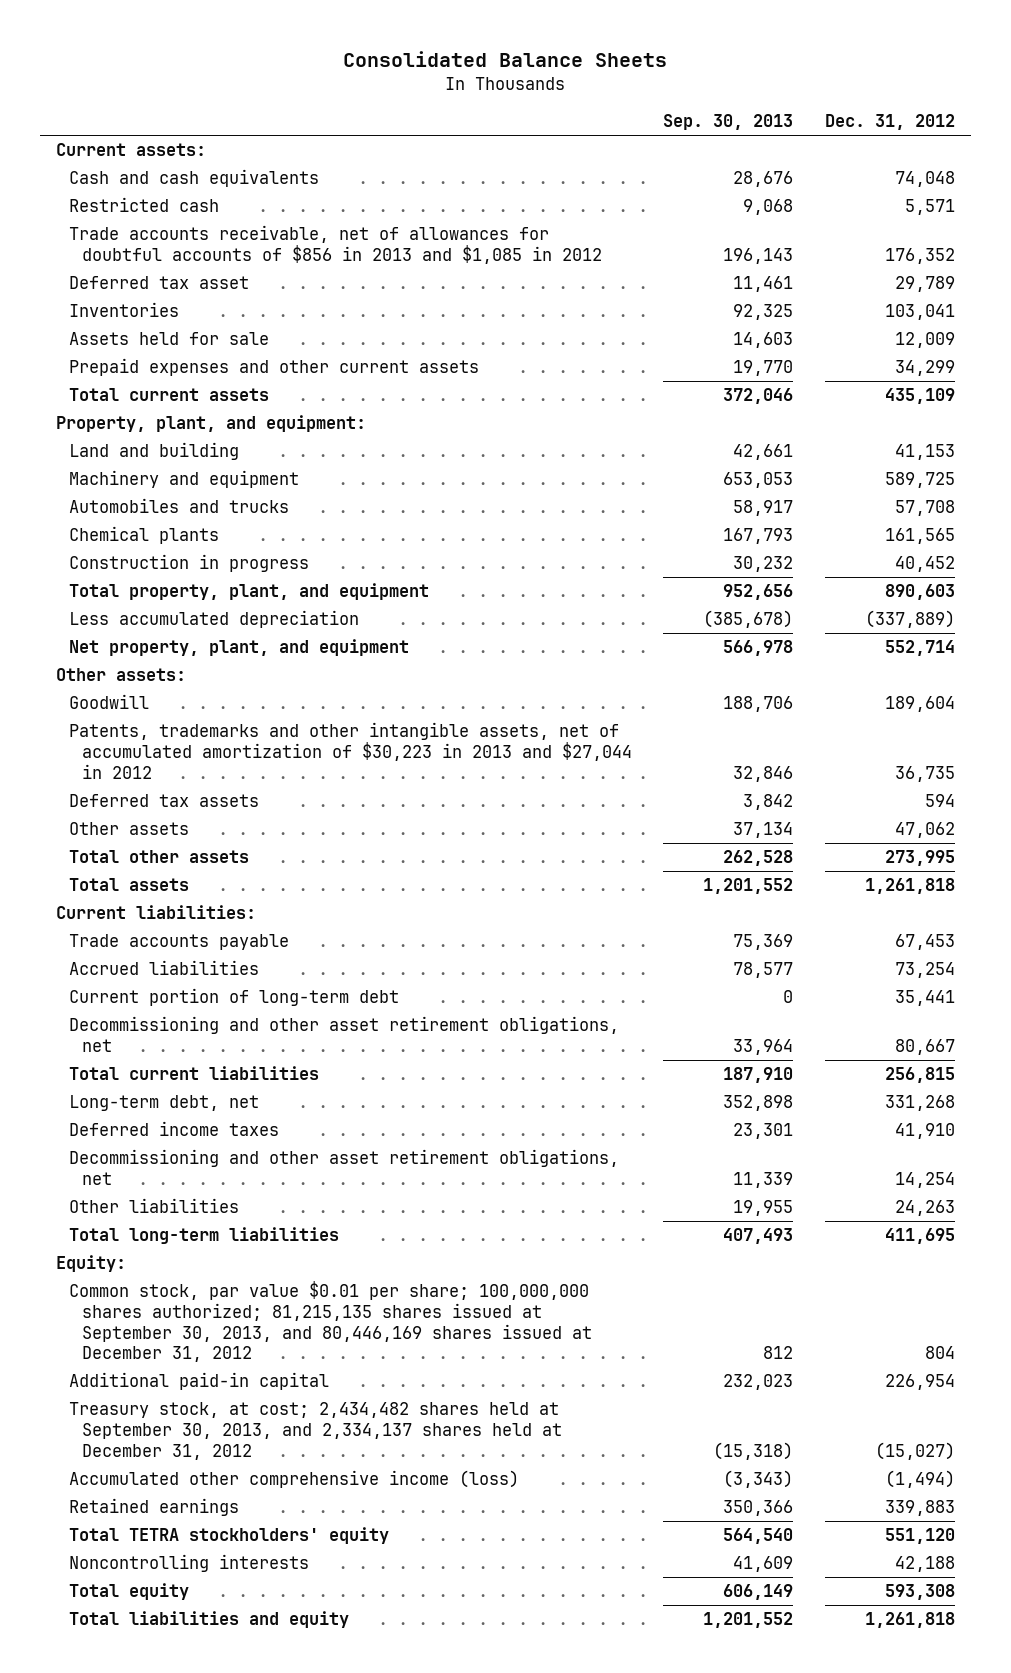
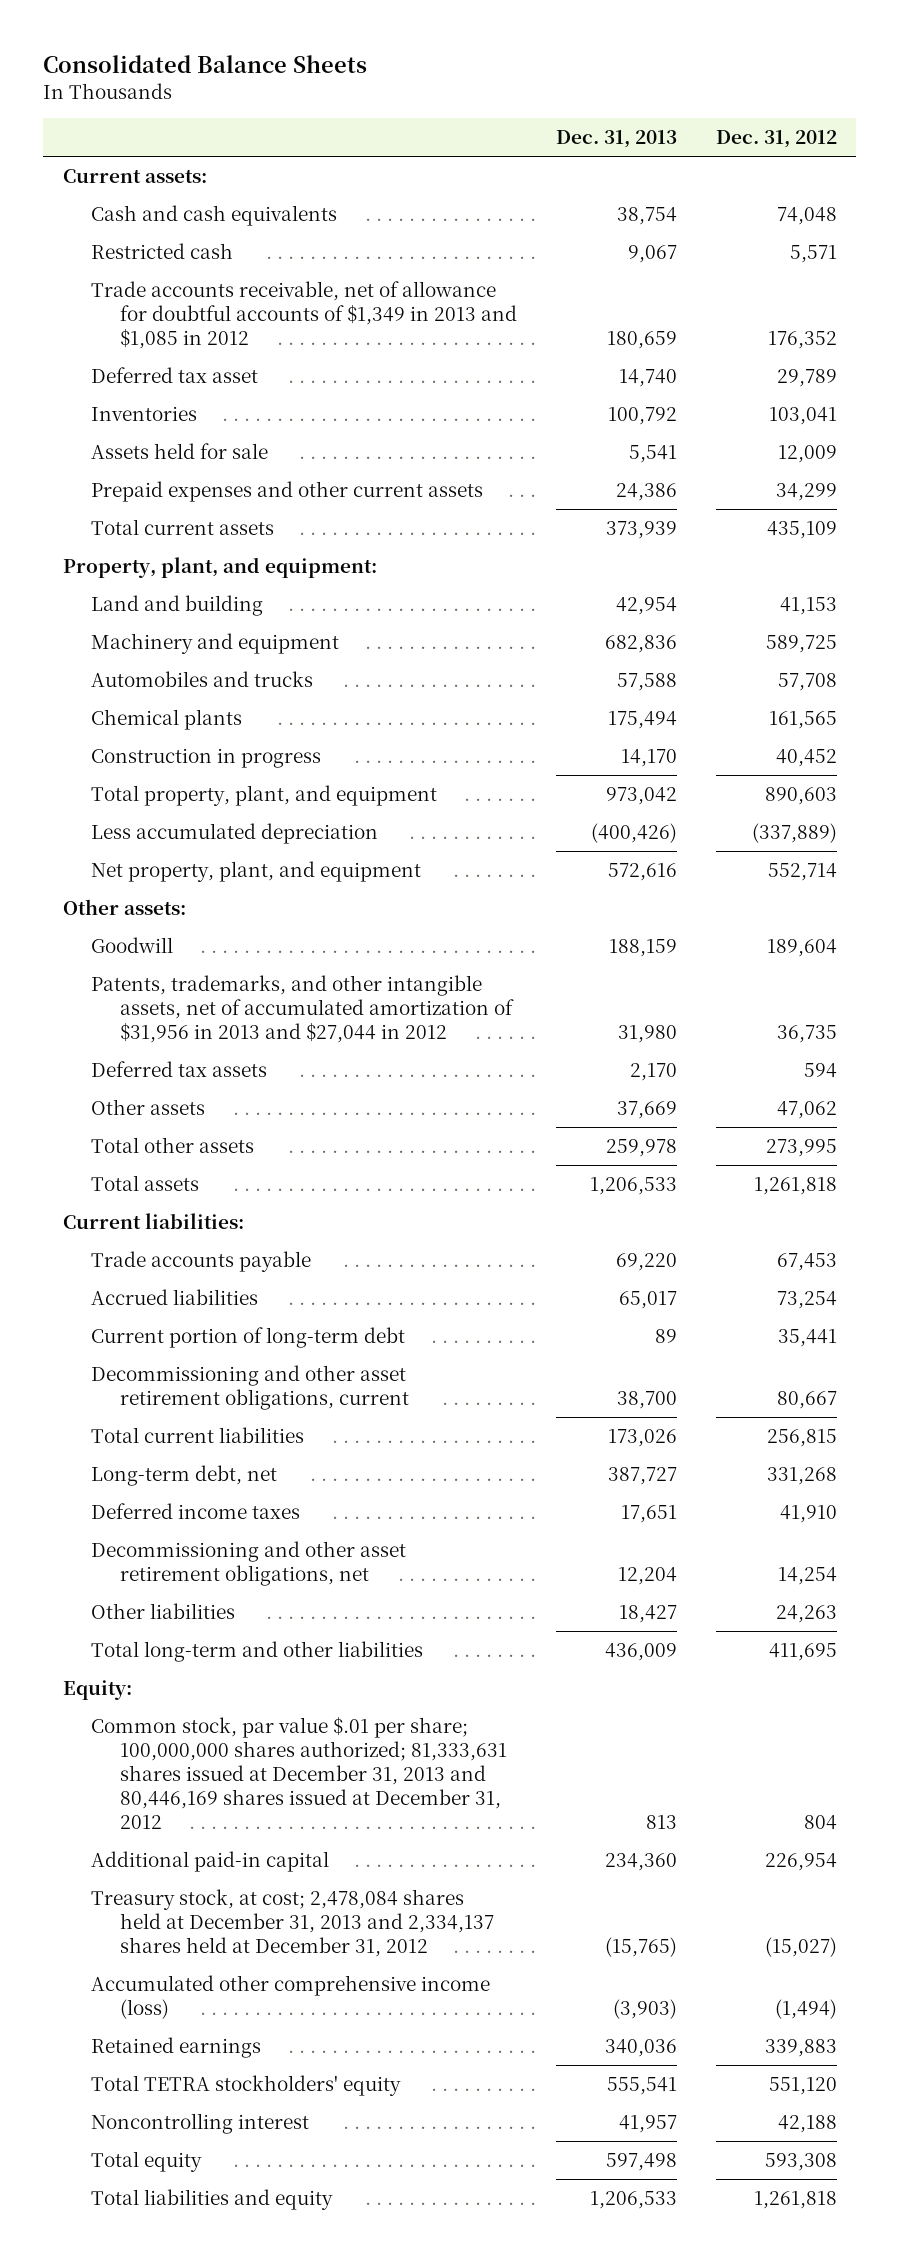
- | Sep. 30, 2013 | Dec. 31, 2012
+ | Dec. 31, 2013 | Dec. 31, 2012
- Trade accounts receivable, net of allowances for doubtful accounts of $856 in 2013 and $1,085 in 2012 | 196,143 | 176,352
+ Trade accounts receivable, net of allowance for doubtful accounts of $1,349 in 2013 and $1,085 in 2012 | 180,659 | 176,352
- Patents, trademarks and other intangible assets, net of accumulated amortization of $30,223 in 2013 and $27,044 in 2012 | 32,846 | 36,735
+ Patents, trademarks, and other intangible assets, net of accumulated amortization of $31,956 in 2013 and $27,044 in 2012 | 31,980 | 36,735
- Decommissioning and other asset retirement obligations, net | 33,964 | 80,667
+ Decommissioning and other asset retirement obligations, current | 38,700 | 80,667
- Total long-term liabilities | 407,493 | 411,695
+ Total long-term and other liabilities | 436,009 | 411,695
- Common stock, par value $0.01 per share; 100,000,000 shares authorized; 81,215,135 shares issued at September 30, 2013, and 80,446,169 shares issued at December 31, 2012 | 812 | 804
+ Common stock, par value $.01 per share; 100,000,000 shares authorized; 81,333,631 shares issued at December 31, 2013 and 80,446,169 shares issued at December 31, 2012 | 813 | 804
- Treasury stock, at cost; 2,434,482 shares held at September 30, 2013, and 2,334,137 shares held at December 31, 2012 | (15,318) | (15,027)
+ Treasury stock, at cost; 2,478,084 shares held at December 31, 2013 and 2,334,137 shares held at December 31, 2012 | (15,765) | (15,027)
- Noncontrolling interests | 41,609 | 42,188
+ Noncontrolling interest | 41,957 | 42,188

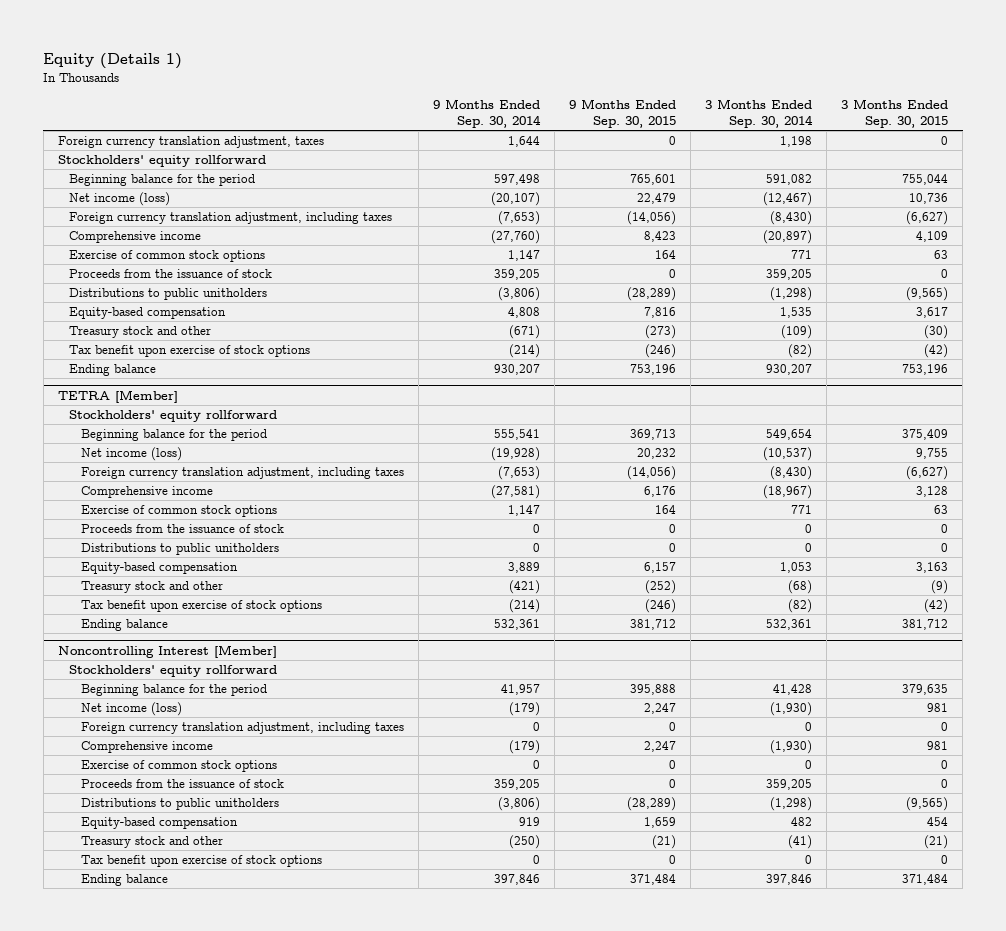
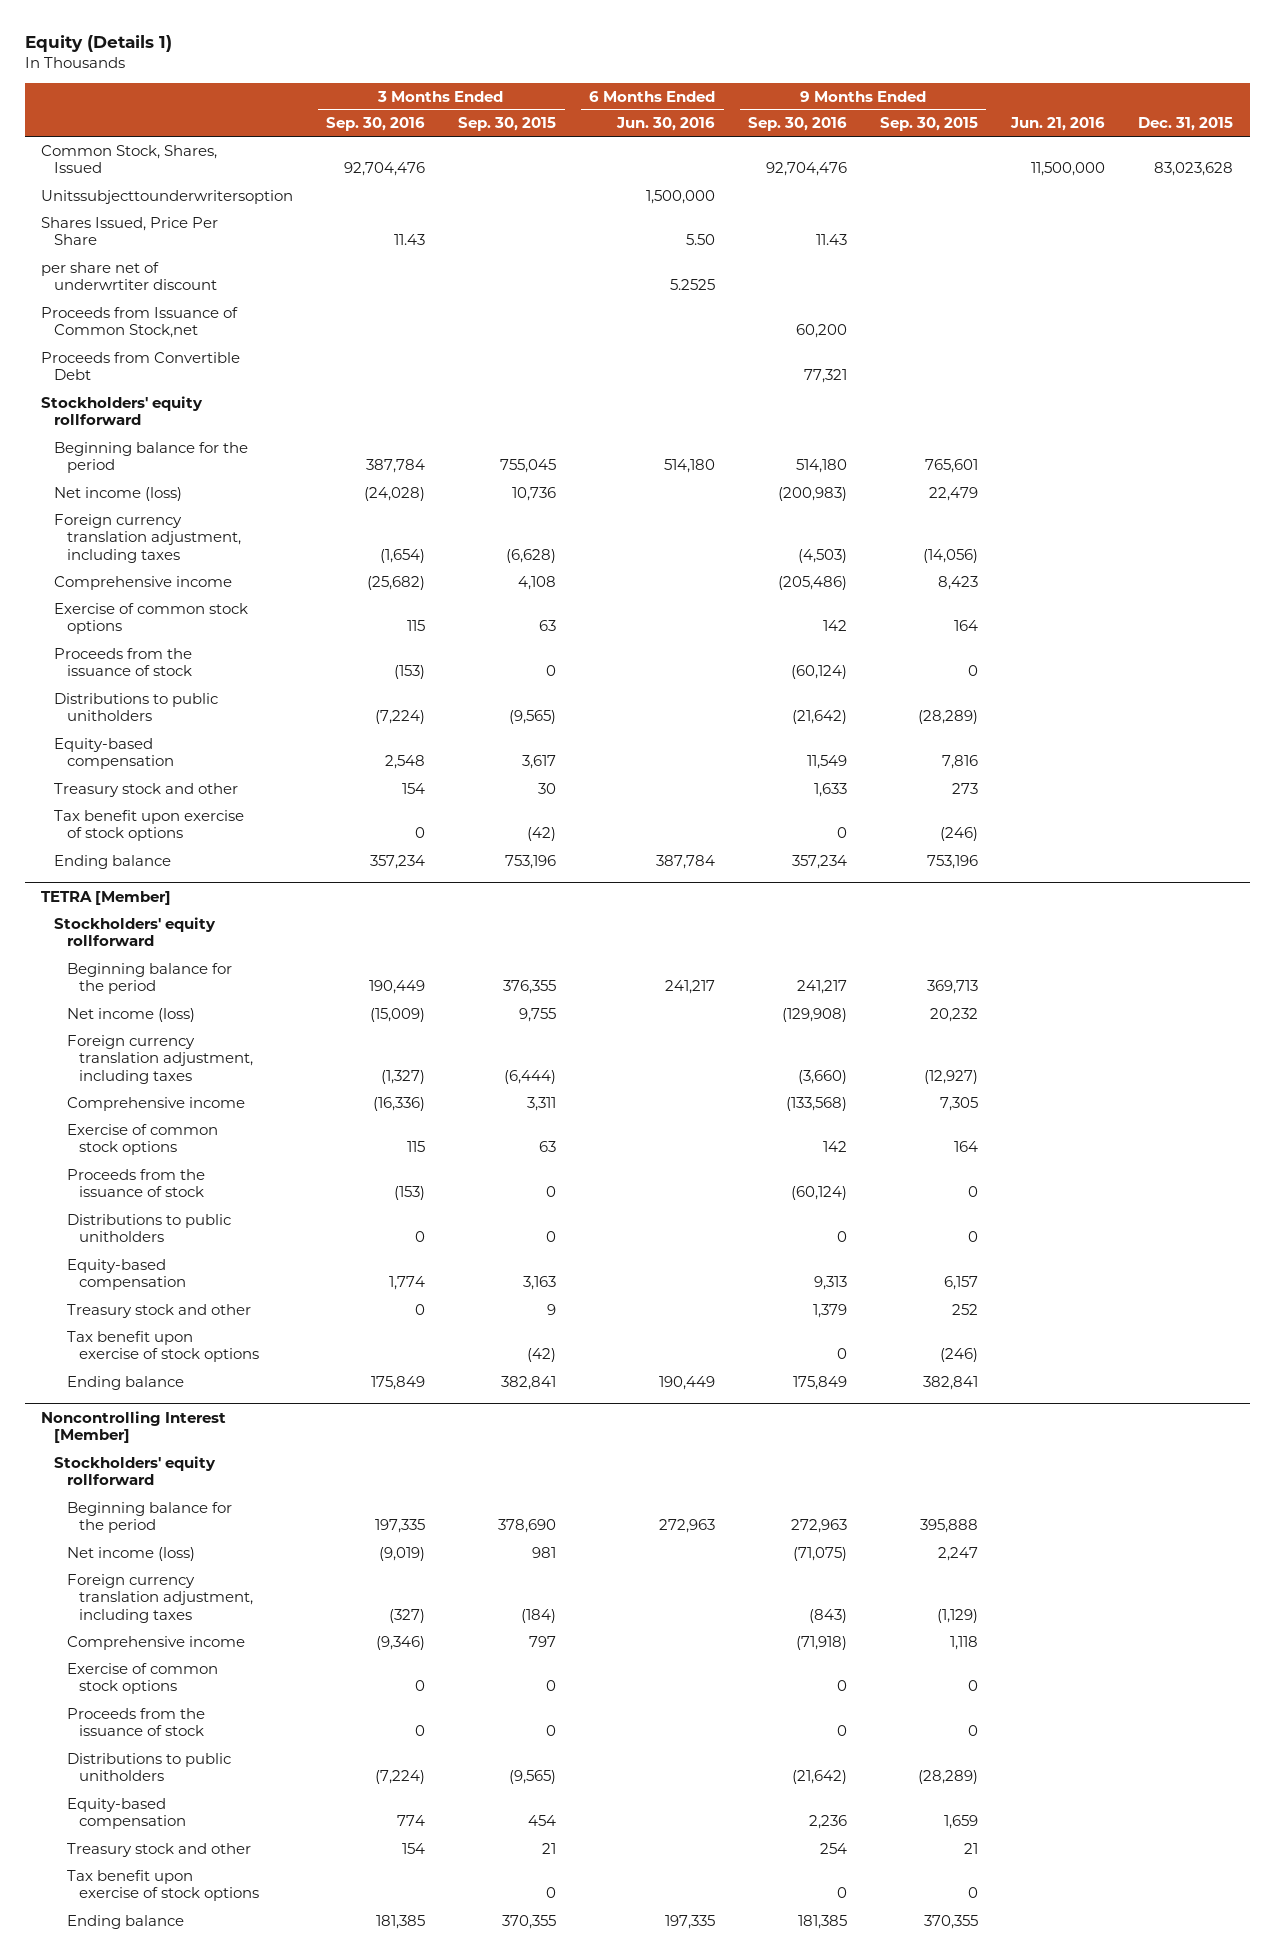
- | 9 Months Ended Sep. 30, 2014 | 9 Months Ended Sep. 30, 2015 | 3 Months Ended Sep. 30, 2014 | 3 Months Ended Sep. 30, 2015
+ | 3 Months Ended Sep. 30, 2016 | 3 Months Ended Sep. 30, 2015 | 6 Months Ended Jun. 30, 2016 | 9 Months Ended Sep. 30, 2016 | 9 Months Ended Sep. 30, 2015 | Jun. 21, 2016 | Dec. 31, 2015
- Foreign currency translation adjustment, taxes | 1,644 | 0 | 1,198 | 0
+ Common Stock, Shares, Issued | 92,704,476 | | | 92,704,476 | | 11,500,000 | 83,023,628
+ Unitssubjecttounderwritersoption | | | 1,500,000 | | | |
+ Shares Issued, Price Per Share | 11.43 | | 5.50 | 11.43 | | |
+ per share net of underwrtiter discount | | | 5.2525 | | | |
+ Proceeds from Issuance of Common Stock,net | | | | 60,200 | | |
+ Proceeds from Convertible Debt | | | | 77,321 | | |
- Beginning balance for the period | 597,498 | 765,601 | 591,082 | 755,044
+ Beginning balance for the period | 387,784 | 755,045 | 514,180 | 514,180 | 765,601 | |
- Foreign currency translation adjustment, including taxes | (7,653) | (14,056) | (8,430) | (6,627)
- Comprehensive income | (27,760) | 8,423 | (20,897) | 4,109
+ Foreign currency translation adjustment, including taxes | (1,654) | (6,628) | | (4,503) | (14,056) | |
+ Comprehensive income | (25,682) | 4,108 | | (205,486) | 8,423 | |
- Treasury stock and other | (671) | (273) | (109) | (30)
+ Treasury stock and other | 154 | 30 | | 1,633 | 273 | |
@ TETRA [Member]
- Beginning balance for the period | 555,541 | 369,713 | 549,654 | 375,409
+ Beginning balance for the period | 190,449 | 376,355 | 241,217 | 241,217 | 369,713 | |
- Foreign currency translation adjustment, including taxes | (7,653) | (14,056) | (8,430) | (6,627)
- Comprehensive income | (27,581) | 6,176 | (18,967) | 3,128
+ Foreign currency translation adjustment, including taxes | (1,327) | (6,444) | | (3,660) | (12,927) | |
+ Comprehensive income | (16,336) | 3,311 | | (133,568) | 7,305 | |
- Treasury stock and other | (421) | (252) | (68) | (9)
+ Treasury stock and other | 0 | 9 | | 1,379 | 252 | |
- Ending balance | 532,361 | 381,712 | 532,361 | 381,712
+ Ending balance | 175,849 | 382,841 | 190,449 | 175,849 | 382,841 | |
@ Noncontrolling Interest [Member]
- Beginning balance for the period | 41,957 | 395,888 | 41,428 | 379,635
+ Beginning balance for the period | 197,335 | 378,690 | 272,963 | 272,963 | 395,888 | |
- Foreign currency translation adjustment, including taxes | 0 | 0 | 0 | 0
- Comprehensive income | (179) | 2,247 | (1,930) | 981
+ Foreign currency translation adjustment, including taxes | (327) | (184) | | (843) | (1,129) | |
+ Comprehensive income | (9,346) | 797 | | (71,918) | 1,118 | |
- Treasury stock and other | (250) | (21) | (41) | (21)
+ Treasury stock and other | 154 | 21 | | 254 | 21 | |
- Ending balance | 397,846 | 371,484 | 397,846 | 371,484
+ Ending balance | 181,385 | 370,355 | 197,335 | 181,385 | 370,355 | |

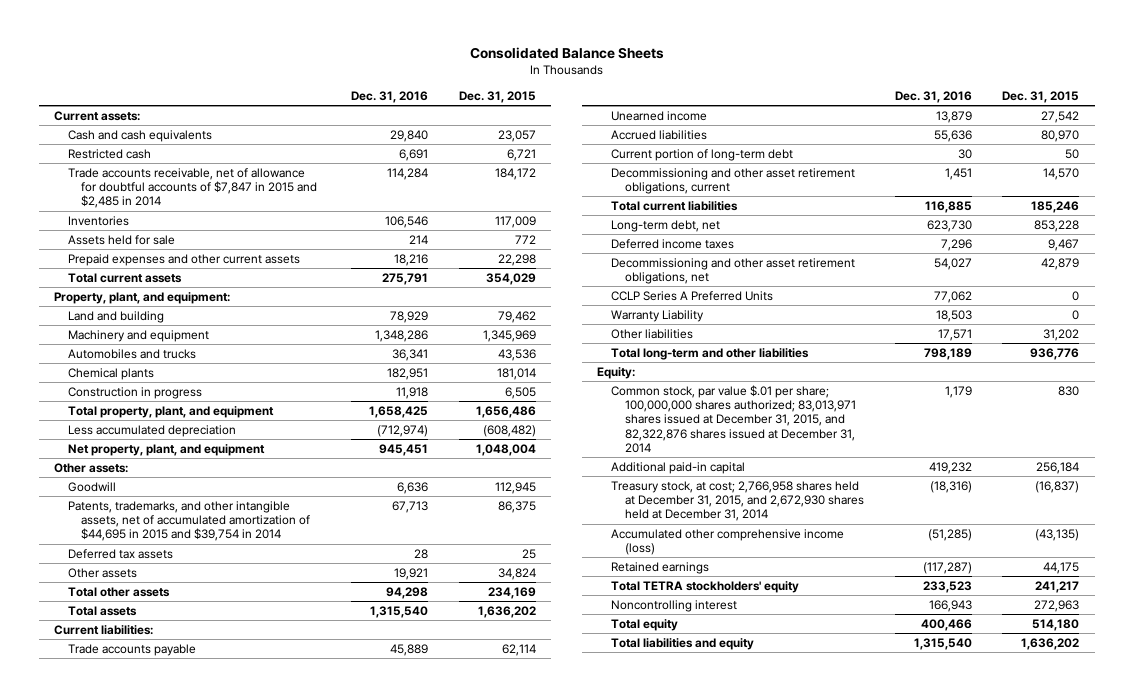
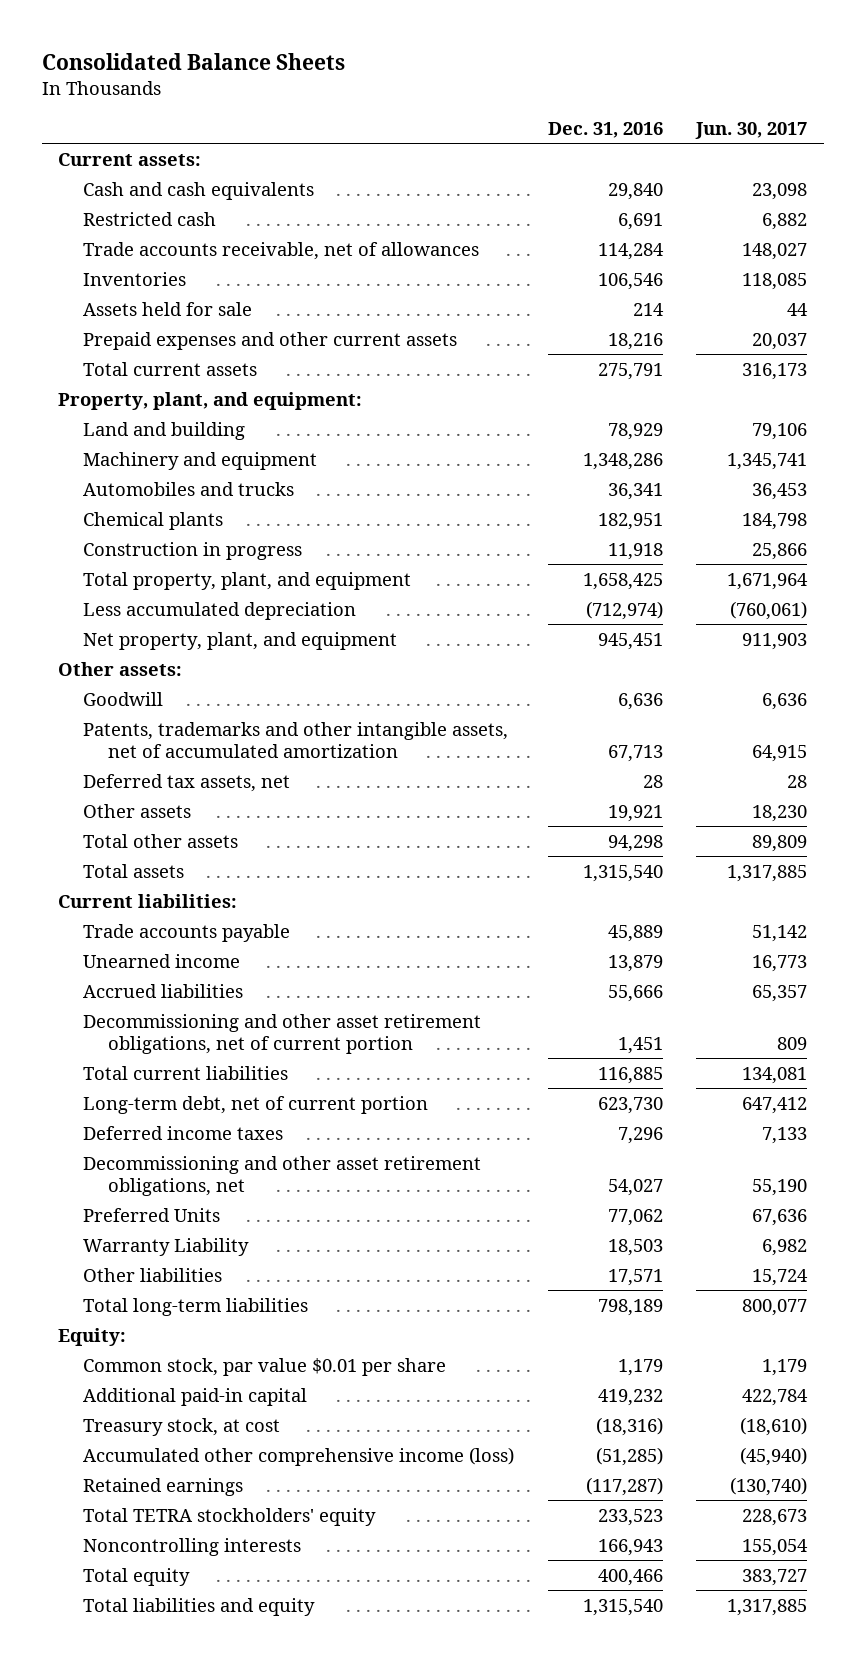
- | Dec. 31, 2016 | Dec. 31, 2015
+ | Dec. 31, 2016 | Jun. 30, 2017
- Trade accounts receivable, net of allowance for doubtful accounts of $7,847 in 2015 and $2,485 in 2014 | 114,284 | 184,172
+ Trade accounts receivable, net of allowances | 114,284 | 148,027
- Patents, trademarks, and other intangible assets, net of accumulated amortization of $44,695 in 2015 and $39,754 in 2014 | 67,713 | 86,375
- Deferred tax assets | 28 | 25
+ Patents, trademarks and other intangible assets, net of accumulated amortization | 67,713 | 64,915
+ Deferred tax assets, net | 28 | 28
- Accrued liabilities | 55,636 | 80,970
- Current portion of long-term debt | 30 | 50
- Decommissioning and other asset retirement obligations, current | 1,451 | 14,570
+ Accrued liabilities | 55,666 | 65,357
+ Decommissioning and other asset retirement obligations, net of current portion | 1,451 | 809
- Long-term debt, net | 623,730 | 853,228
+ Long-term debt, net of current portion | 623,730 | 647,412
- CCLP Series A Preferred Units | 77,062 | 0
+ Preferred Units | 77,062 | 67,636
- Total long-term and other liabilities | 798,189 | 936,776
+ Total long-term liabilities | 798,189 | 800,077
- Common stock, par value $.01 per share; 100,000,000 shares authorized; 83,013,971 shares issued at December 31, 2015, and 82,322,876 shares issued at December 31, 2014 | 1,179 | 830
+ Common stock, par value $0.01 per share | 1,179 | 1,179
- Treasury stock, at cost; 2,766,958 shares held at December 31, 2015, and 2,672,930 shares held at December 31, 2014 | (18,316) | (16,837)
+ Treasury stock, at cost | (18,316) | (18,610)
- Noncontrolling interest | 166,943 | 272,963
+ Noncontrolling interests | 166,943 | 155,054

